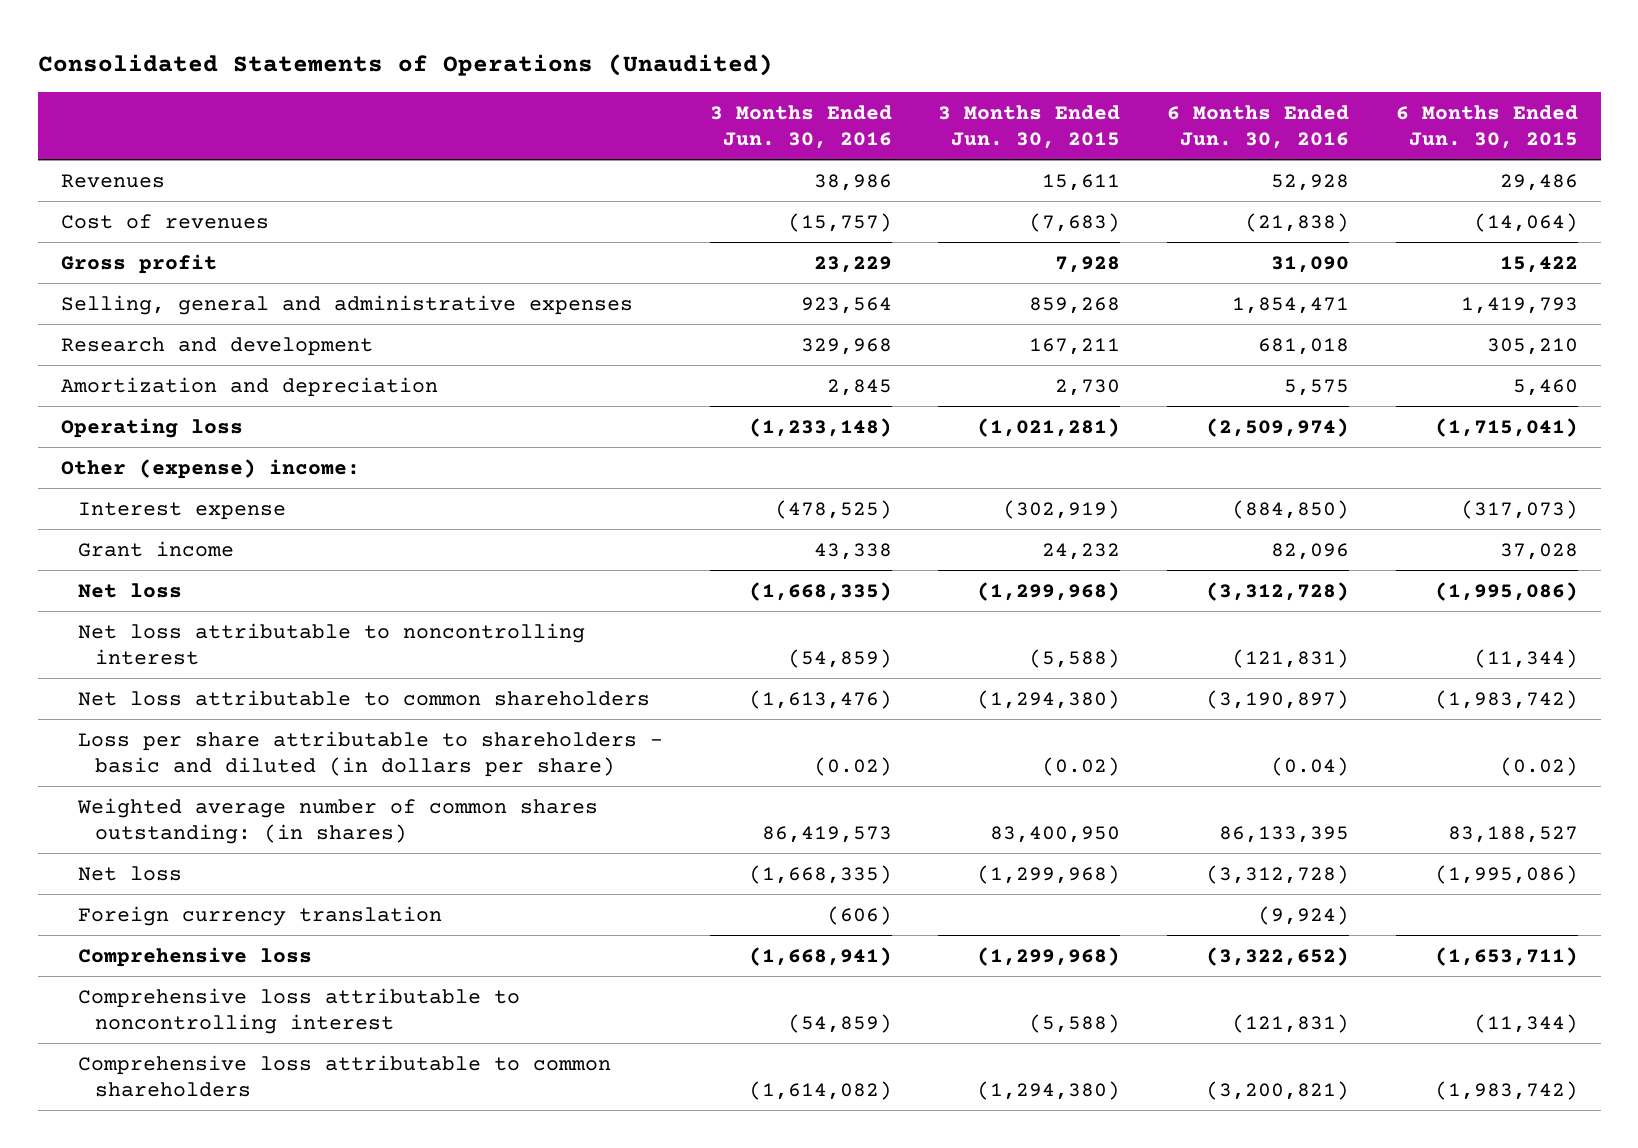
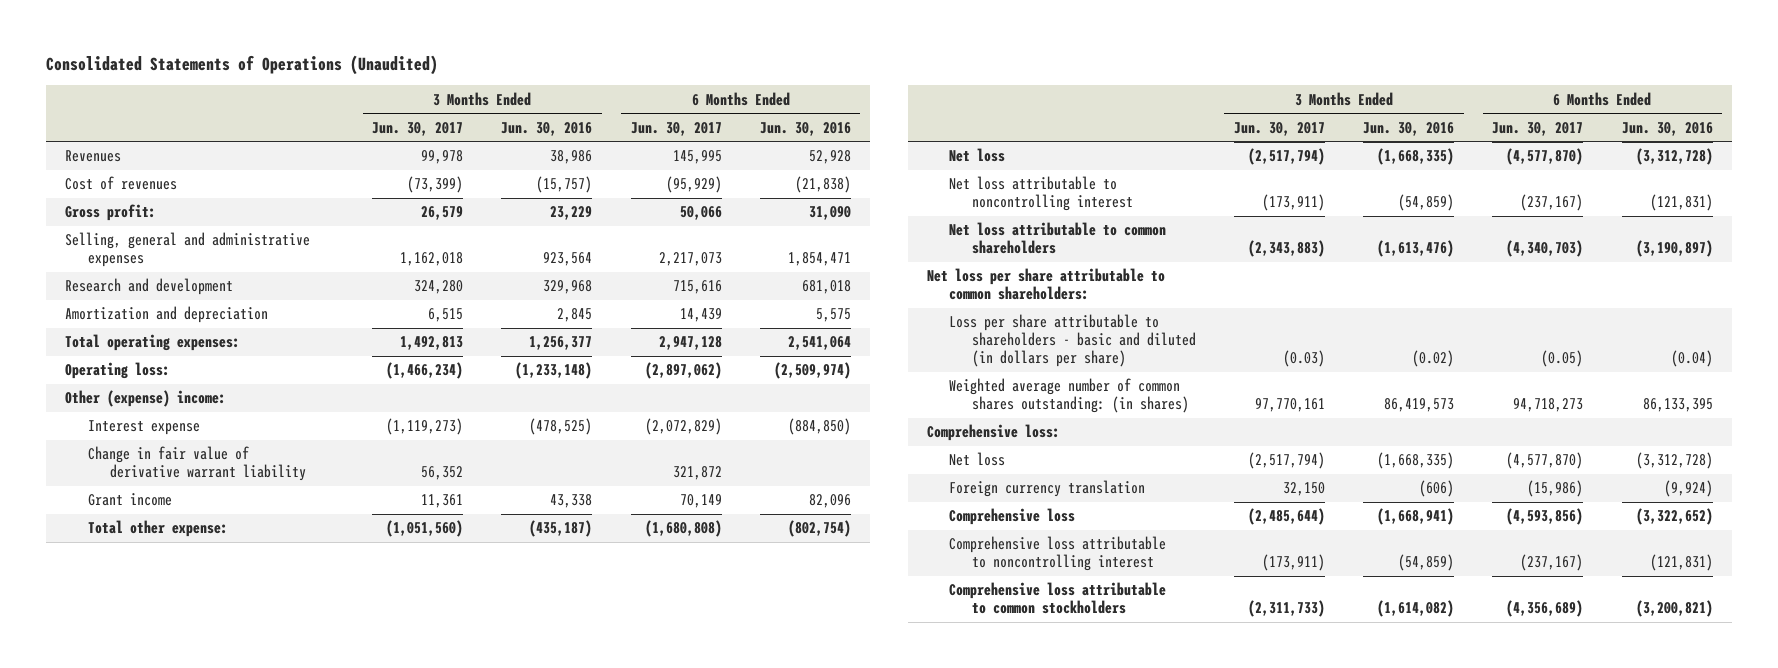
- | 3 Months Ended Jun. 30, 2016 | 3 Months Ended Jun. 30, 2015 | 6 Months Ended Jun. 30, 2016 | 6 Months Ended Jun. 30, 2015
+ | 3 Months Ended Jun. 30, 2017 | 3 Months Ended Jun. 30, 2016 | 6 Months Ended Jun. 30, 2017 | 6 Months Ended Jun. 30, 2016
- Gross profit | 23,229 | 7,928 | 31,090 | 15,422
+ Gross profit: | 26,579 | 23,229 | 50,066 | 31,090
- Operating loss | (1,233,148) | (1,021,281) | (2,509,974) | (1,715,041)
+ Total operating expenses: | 1,492,813 | 1,256,377 | 2,947,128 | 2,541,064
+ Operating loss: | (1,466,234) | (1,233,148) | (2,897,062) | (2,509,974)
+ Change in fair value of derivative warrant liability | 56,352 | | 321,872 |
+ Total other expense: | (1,051,560) | (435,187) | (1,680,808) | (802,754)
+ Net loss per share attributable to common shareholders:
+ Comprehensive loss:
- Comprehensive loss attributable to common shareholders | (1,614,082) | (1,294,380) | (3,200,821) | (1,983,742)
+ Comprehensive loss attributable to common stockholders | (2,311,733) | (1,614,082) | (4,356,689) | (3,200,821)

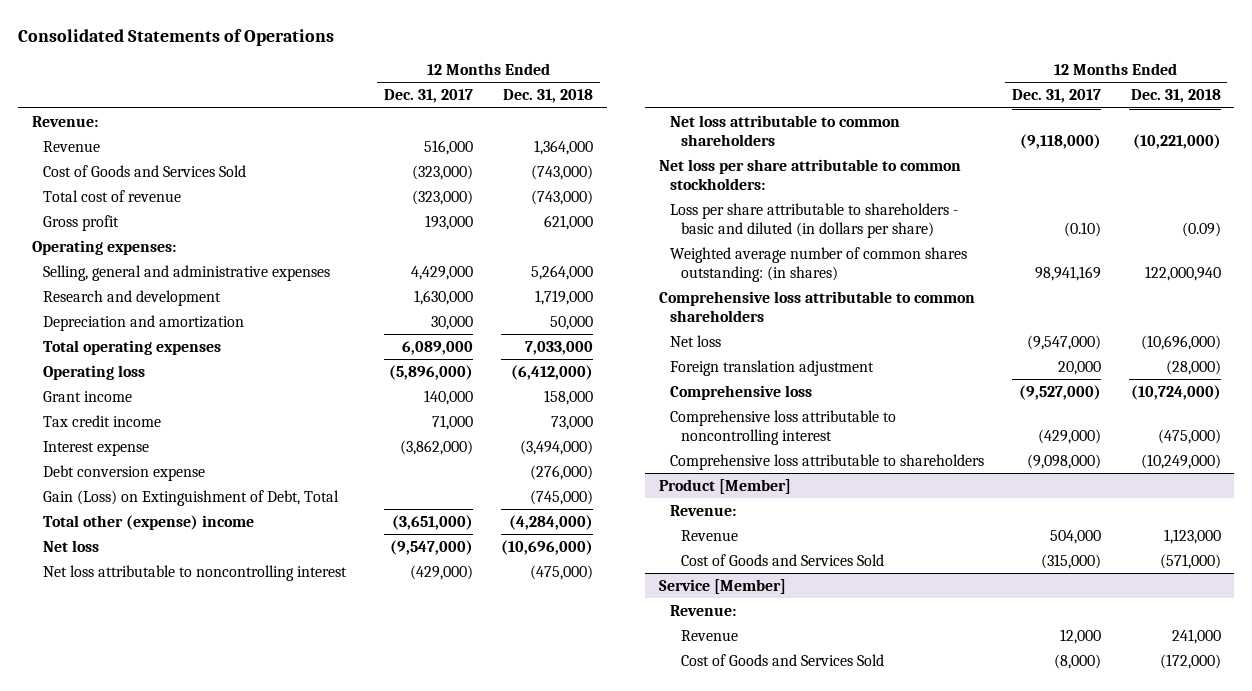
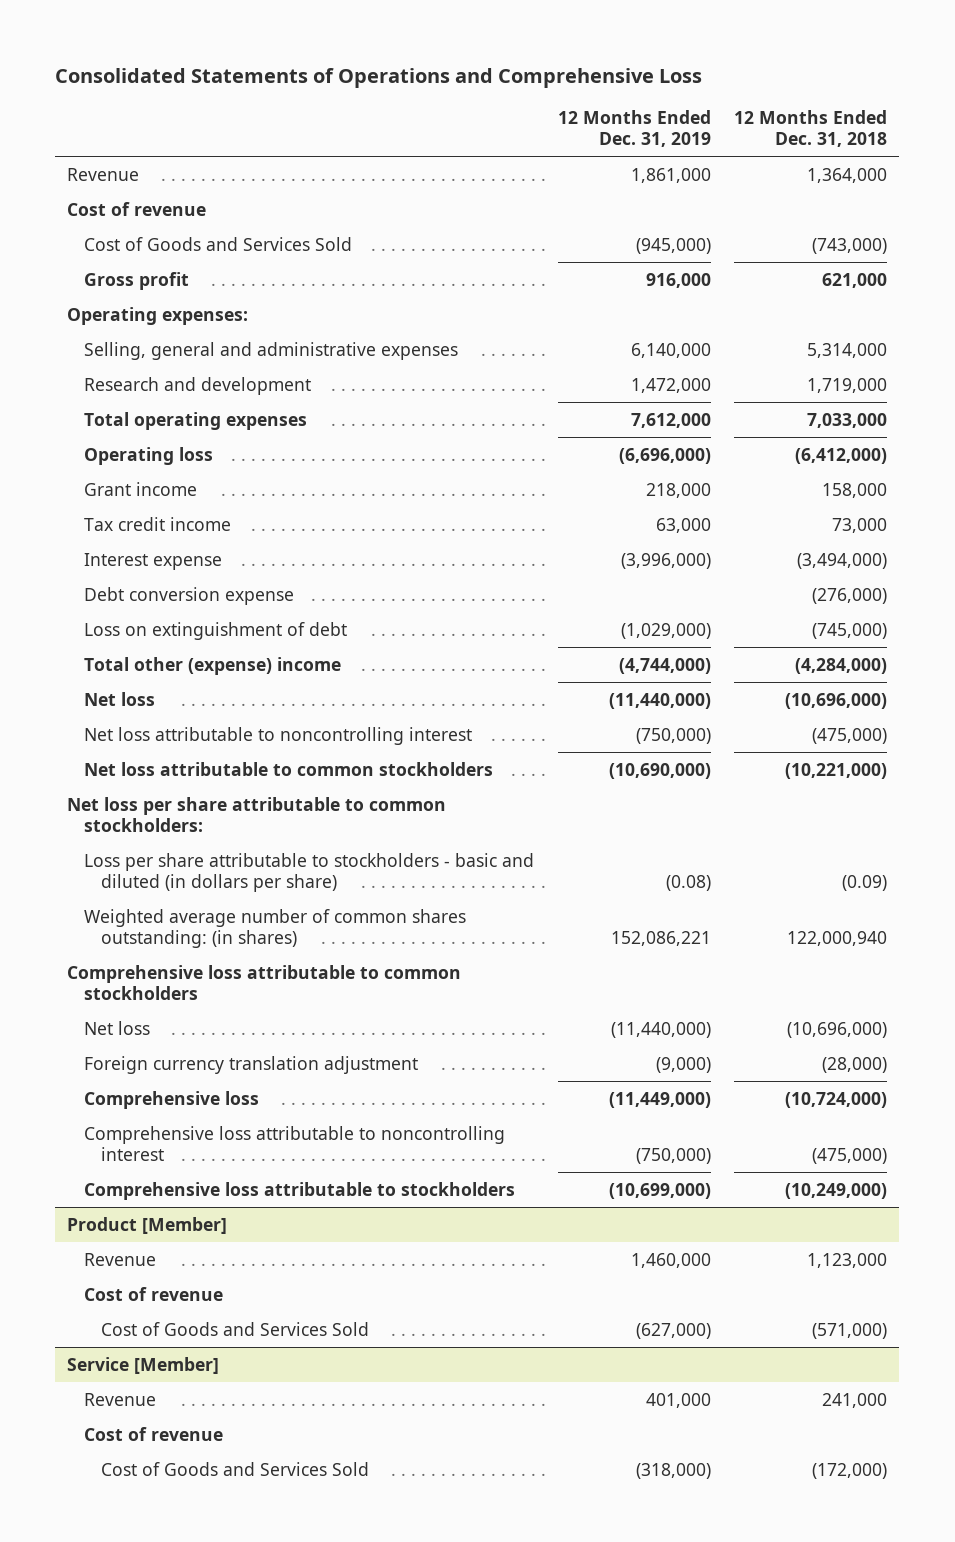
- Consolidated Statements of Operations
+ Consolidated Statements of Operations and Comprehensive Loss
- | 12 Months Ended Dec. 31, 2017 | 12 Months Ended Dec. 31, 2018
+ | 12 Months Ended Dec. 31, 2019 | 12 Months Ended Dec. 31, 2018
- Revenue:
+ Cost of revenue
- Total cost of revenue | (323,000) | (743,000)
- Selling, general and administrative expenses | 4,429,000 | 5,264,000
+ Selling, general and administrative expenses | 6,140,000 | 5,314,000
- Depreciation and amortization | 30,000 | 50,000
- Gain (Loss) on Extinguishment of Debt, Total | | (745,000)
+ Loss on extinguishment of debt | (1,029,000) | (745,000)
- Net loss attributable to common shareholders | (9,118,000) | (10,221,000)
+ Net loss attributable to common stockholders | (10,690,000) | (10,221,000)
- Loss per share attributable to shareholders - basic and diluted (in dollars per share) | (0.10) | (0.09)
+ Loss per share attributable to stockholders - basic and diluted (in dollars per share) | (0.08) | (0.09)
- Comprehensive loss attributable to common shareholders
+ Comprehensive loss attributable to common stockholders
- Foreign translation adjustment | 20,000 | (28,000)
+ Foreign currency translation adjustment | (9,000) | (28,000)
- Comprehensive loss attributable to shareholders | (9,098,000) | (10,249,000)
+ Comprehensive loss attributable to stockholders | (10,699,000) | (10,249,000)
@ Product [Member]
- Revenue:
+ Cost of revenue
@ Service [Member]
- Revenue:
+ Cost of revenue

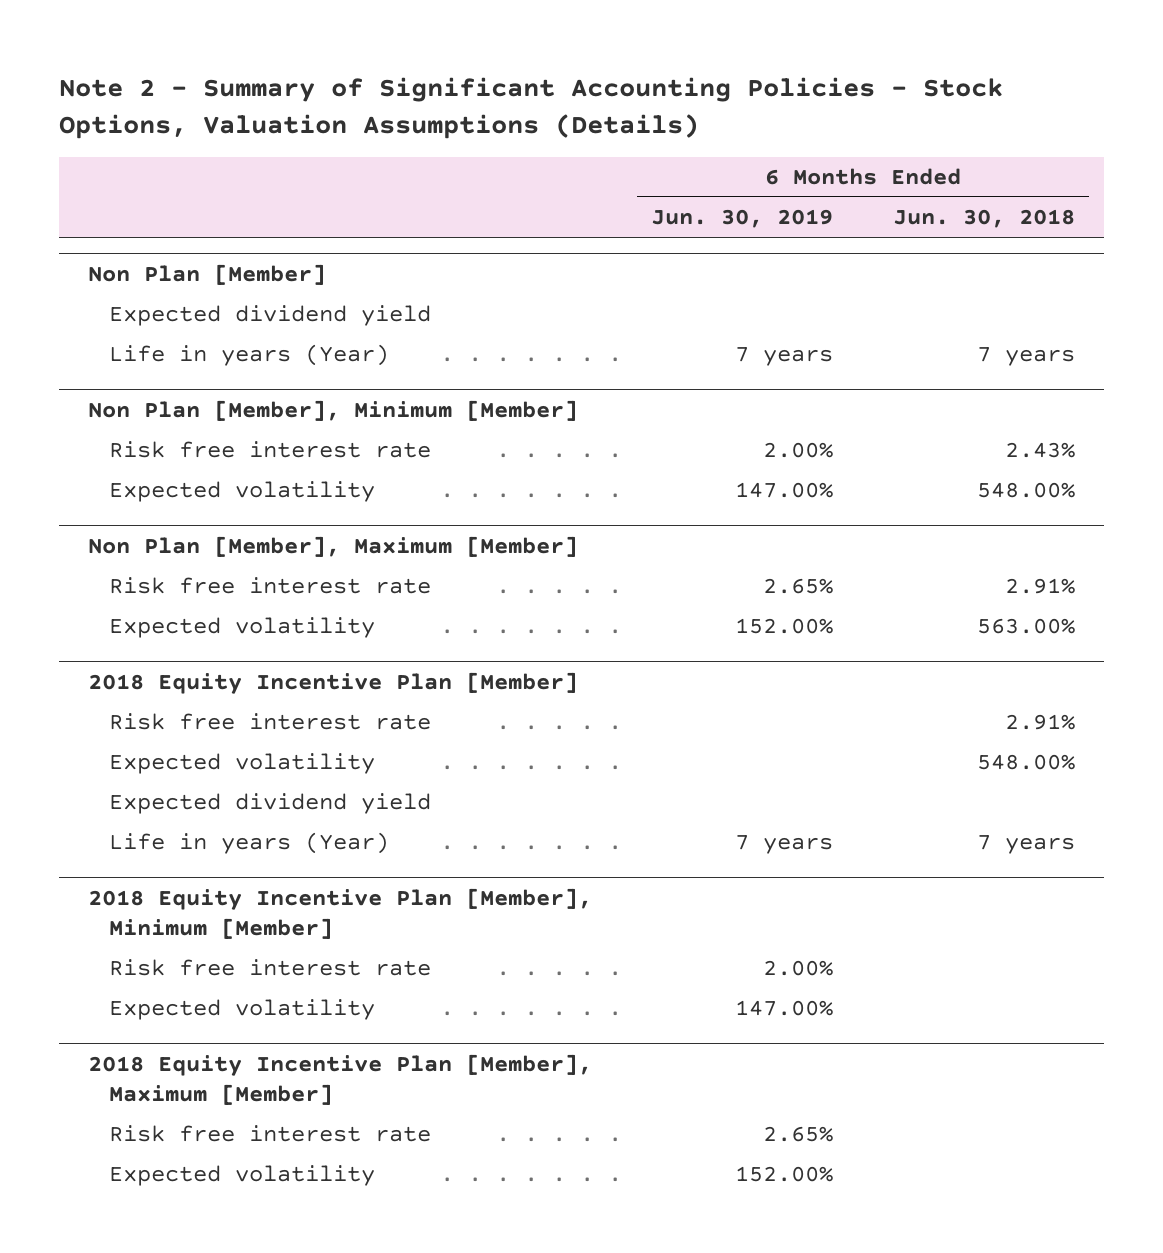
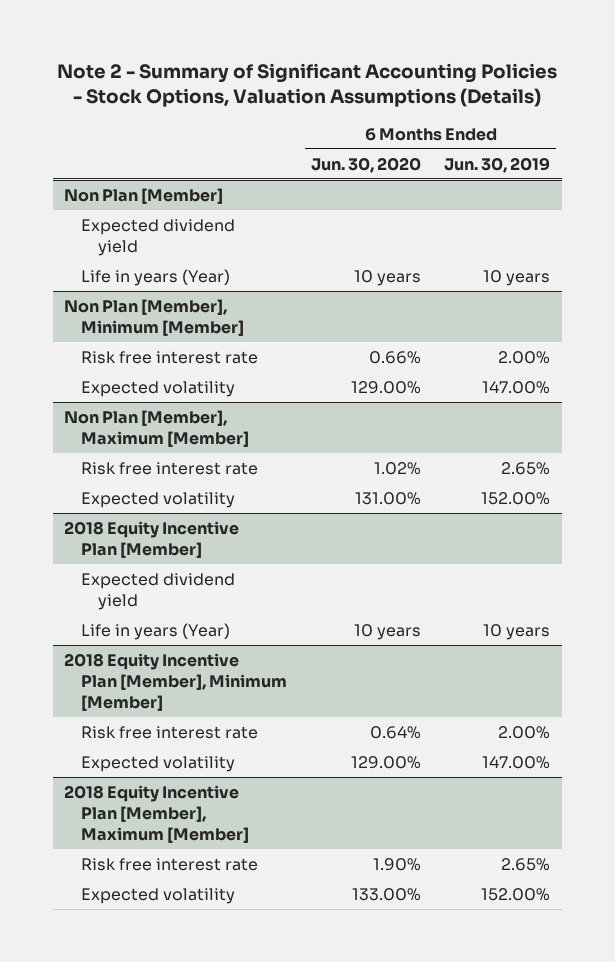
- | 6 Months Ended Jun. 30, 2019 | 6 Months Ended Jun. 30, 2018
+ | 6 Months Ended Jun. 30, 2020 | 6 Months Ended Jun. 30, 2019
@ Non Plan [Member]
- Life in years (Year) | 7 years | 7 years
+ Life in years (Year) | 10 years | 10 years
@ 2018 Equity Incentive Plan [Member]
- Risk free interest rate | | 2.91%
- Expected volatility | | 548.00%
- Life in years (Year) | 7 years | 7 years
+ Life in years (Year) | 10 years | 10 years

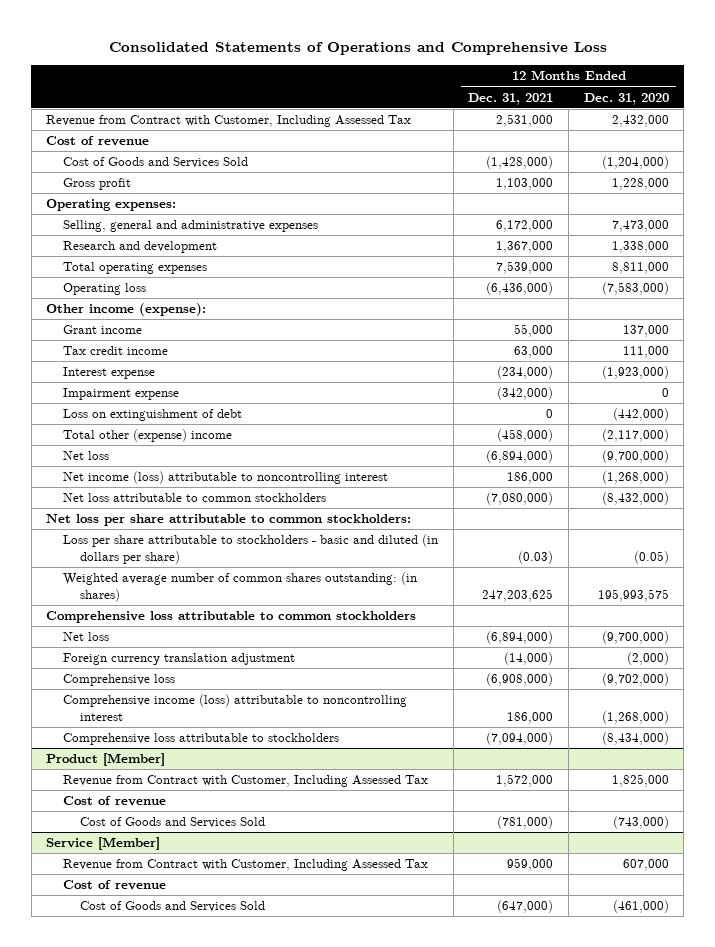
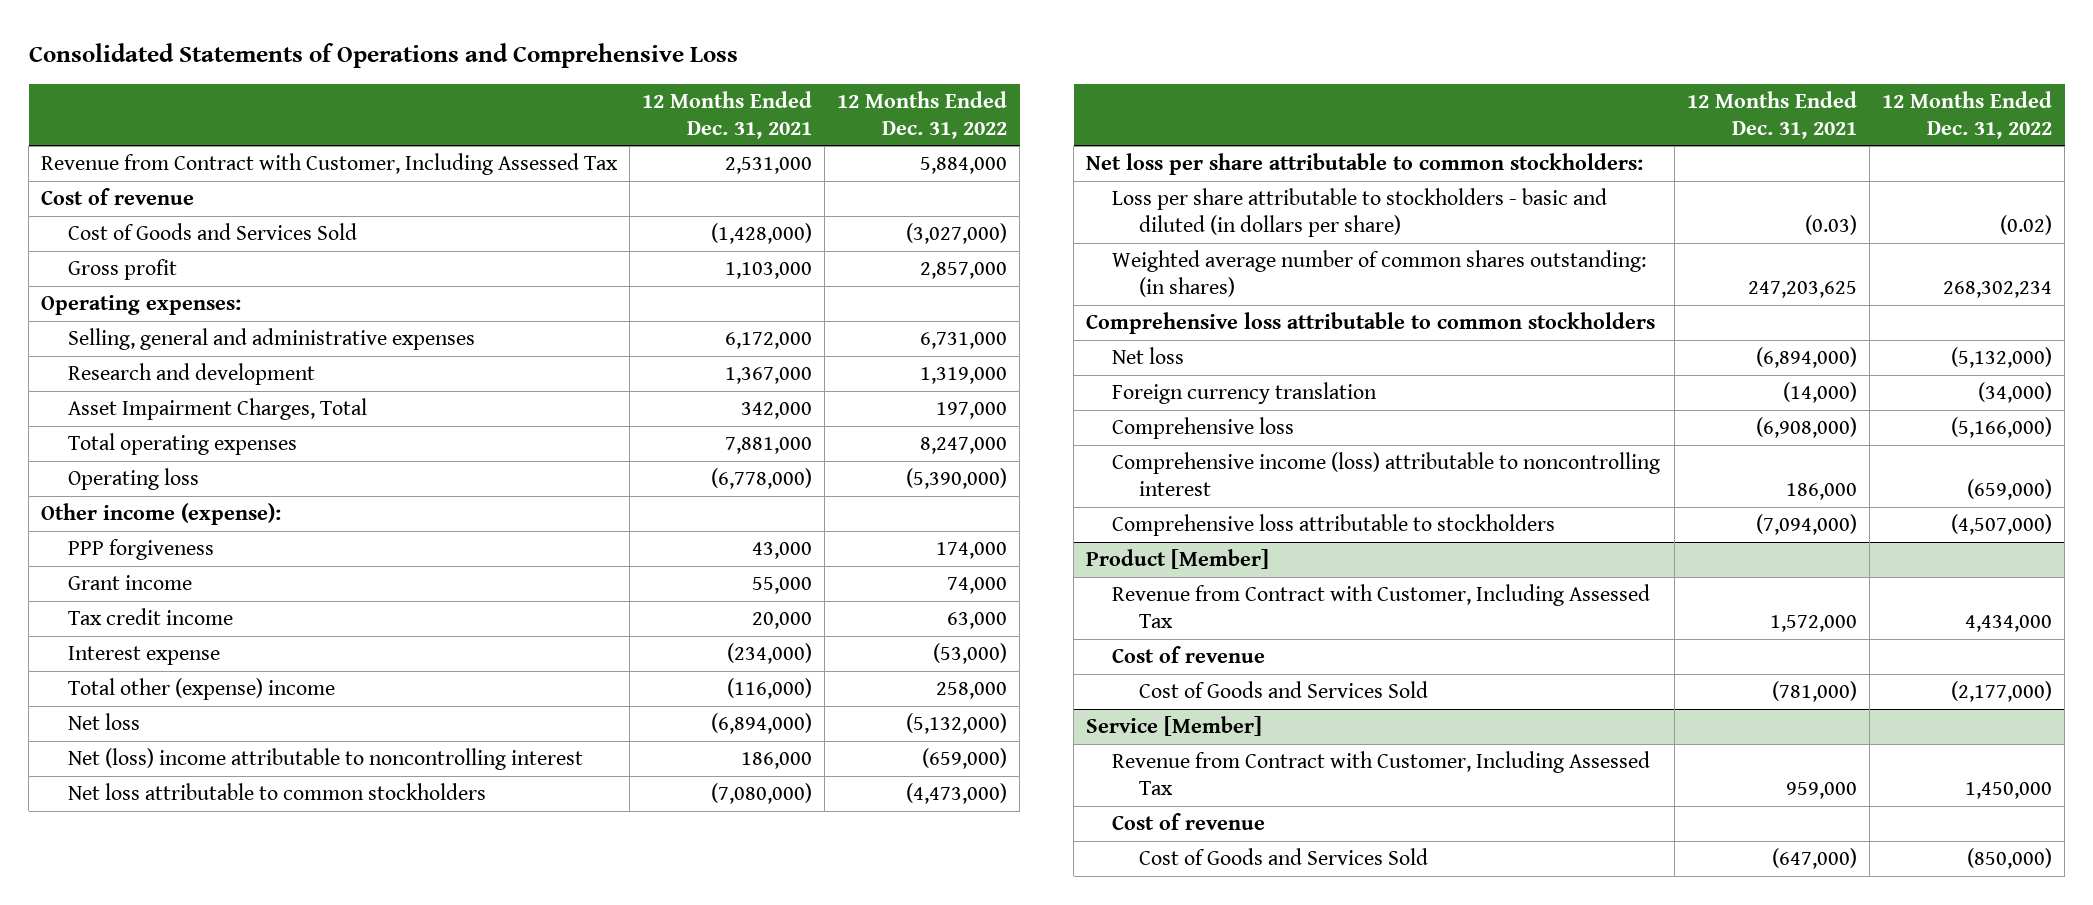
- | 12 Months Ended Dec. 31, 2021 | 12 Months Ended Dec. 31, 2020
+ | 12 Months Ended Dec. 31, 2021 | 12 Months Ended Dec. 31, 2022
- Total operating expenses | 7,539,000 | 8,811,000
- Operating loss | (6,436,000) | (7,583,000)
+ Asset Impairment Charges, Total | 342,000 | 197,000
+ Total operating expenses | 7,881,000 | 8,247,000
+ Operating loss | (6,778,000) | (5,390,000)
+ PPP forgiveness | 43,000 | 174,000
- Tax credit income | 63,000 | 111,000
+ Tax credit income | 20,000 | 63,000
- Impairment expense | (342,000) | 0
- Loss on extinguishment of debt | 0 | (442,000)
- Total other (expense) income | (458,000) | (2,117,000)
+ Total other (expense) income | (116,000) | 258,000
- Net income (loss) attributable to noncontrolling interest | 186,000 | (1,268,000)
+ Net (loss) income attributable to noncontrolling interest | 186,000 | (659,000)
- Foreign currency translation adjustment | (14,000) | (2,000)
+ Foreign currency translation | (14,000) | (34,000)

